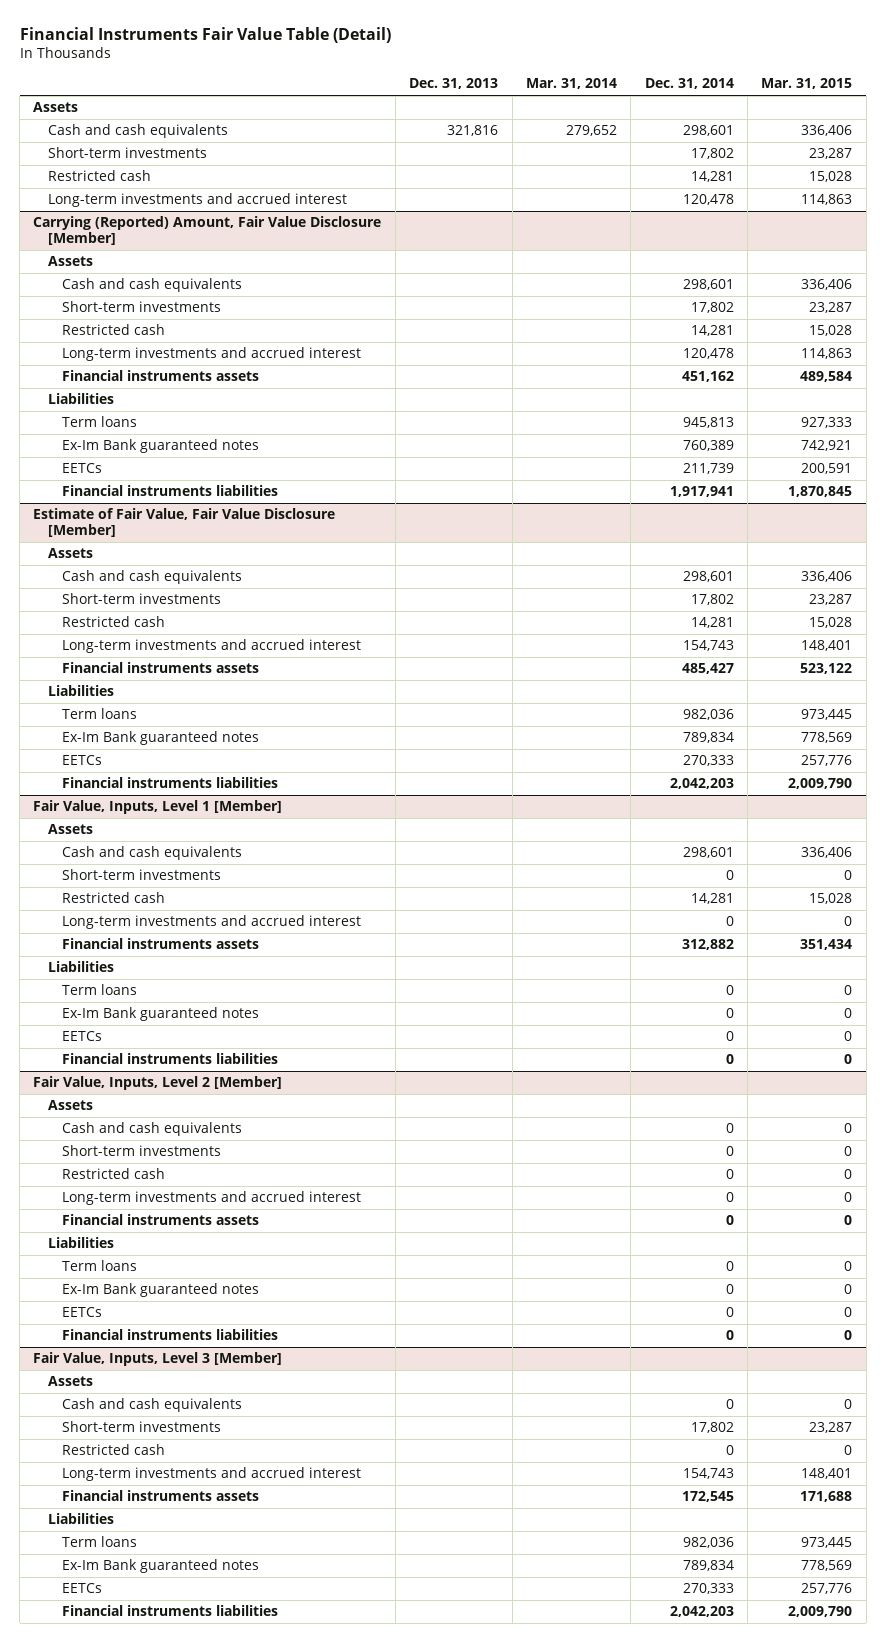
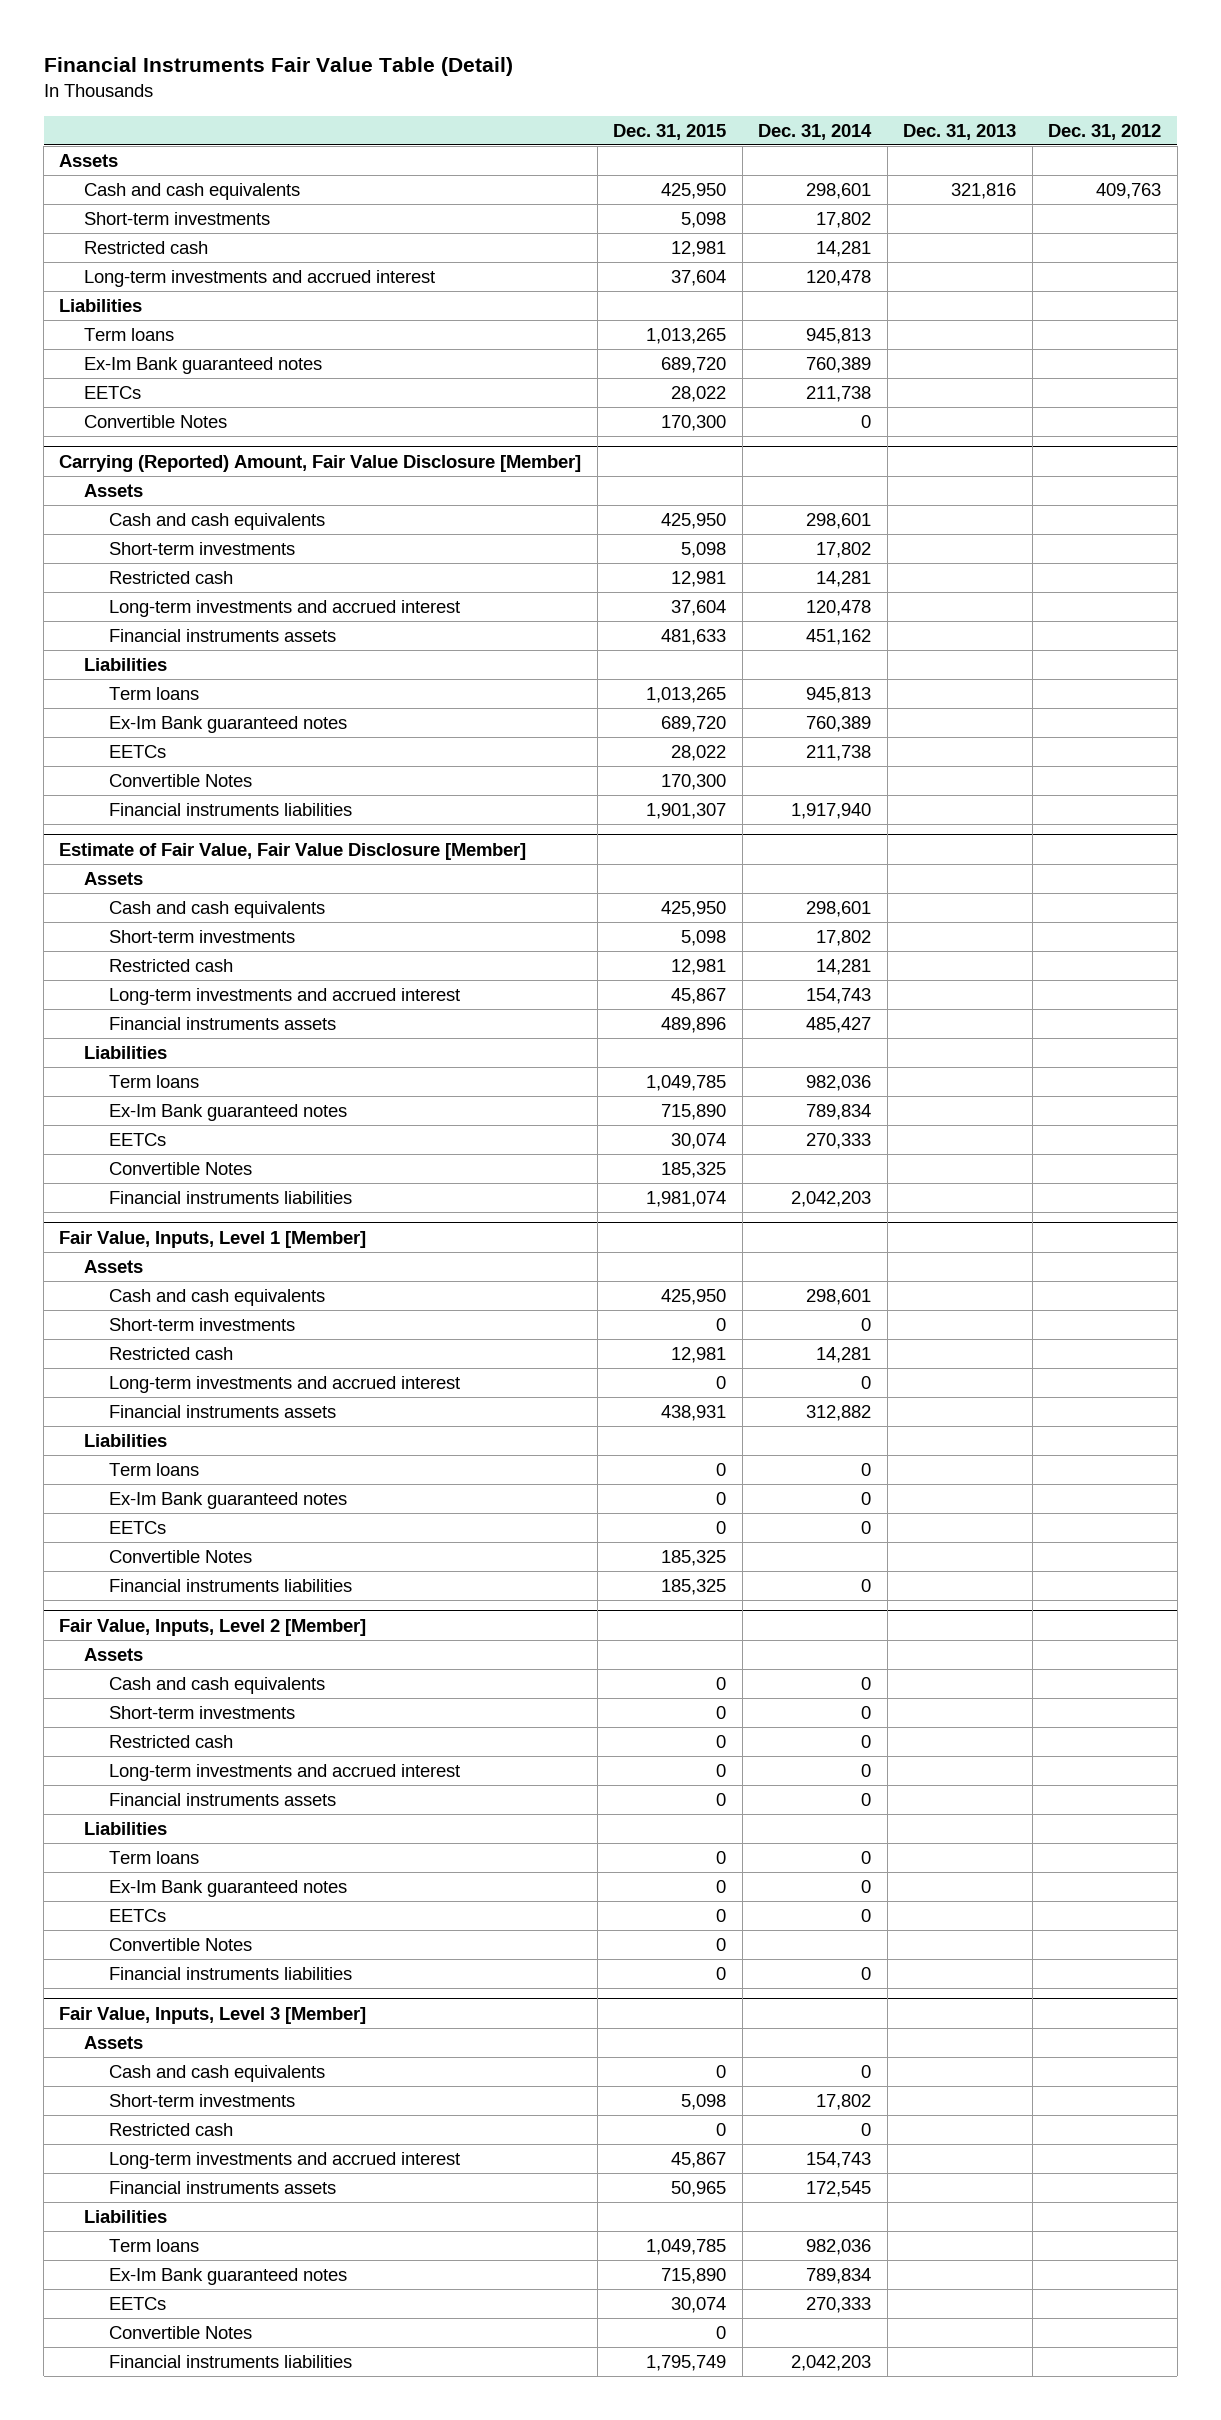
- | Dec. 31, 2013 | Mar. 31, 2014 | Dec. 31, 2014 | Mar. 31, 2015
+ | Dec. 31, 2015 | Dec. 31, 2014 | Dec. 31, 2013 | Dec. 31, 2012
+ Liabilities
+ Term loans | 1,013,265 | 945,813 | |
+ Ex-Im Bank guaranteed notes | 689,720 | 760,389 | |
+ EETCs | 28,022 | 211,738 | |
+ Convertible Notes | 170,300 | 0 | |
@ Carrying (Reported) Amount, Fair Value Disclosure [Member]
- EETCs | | | 211,739 | 200,591
- Financial instruments liabilities | | | 1,917,941 | 1,870,845
+ EETCs | 28,022 | 211,738 | |
+ Convertible Notes | 170,300 | | |
+ Financial instruments liabilities | 1,901,307 | 1,917,940 | |
@ Estimate of Fair Value, Fair Value Disclosure [Member]
+ Convertible Notes | 185,325 | | |
@ Fair Value, Inputs, Level 1 [Member]
+ Convertible Notes | 185,325 | | |
@ Fair Value, Inputs, Level 2 [Member]
+ Convertible Notes | 0 | | |
@ Fair Value, Inputs, Level 3 [Member]
+ Convertible Notes | 0 | | |

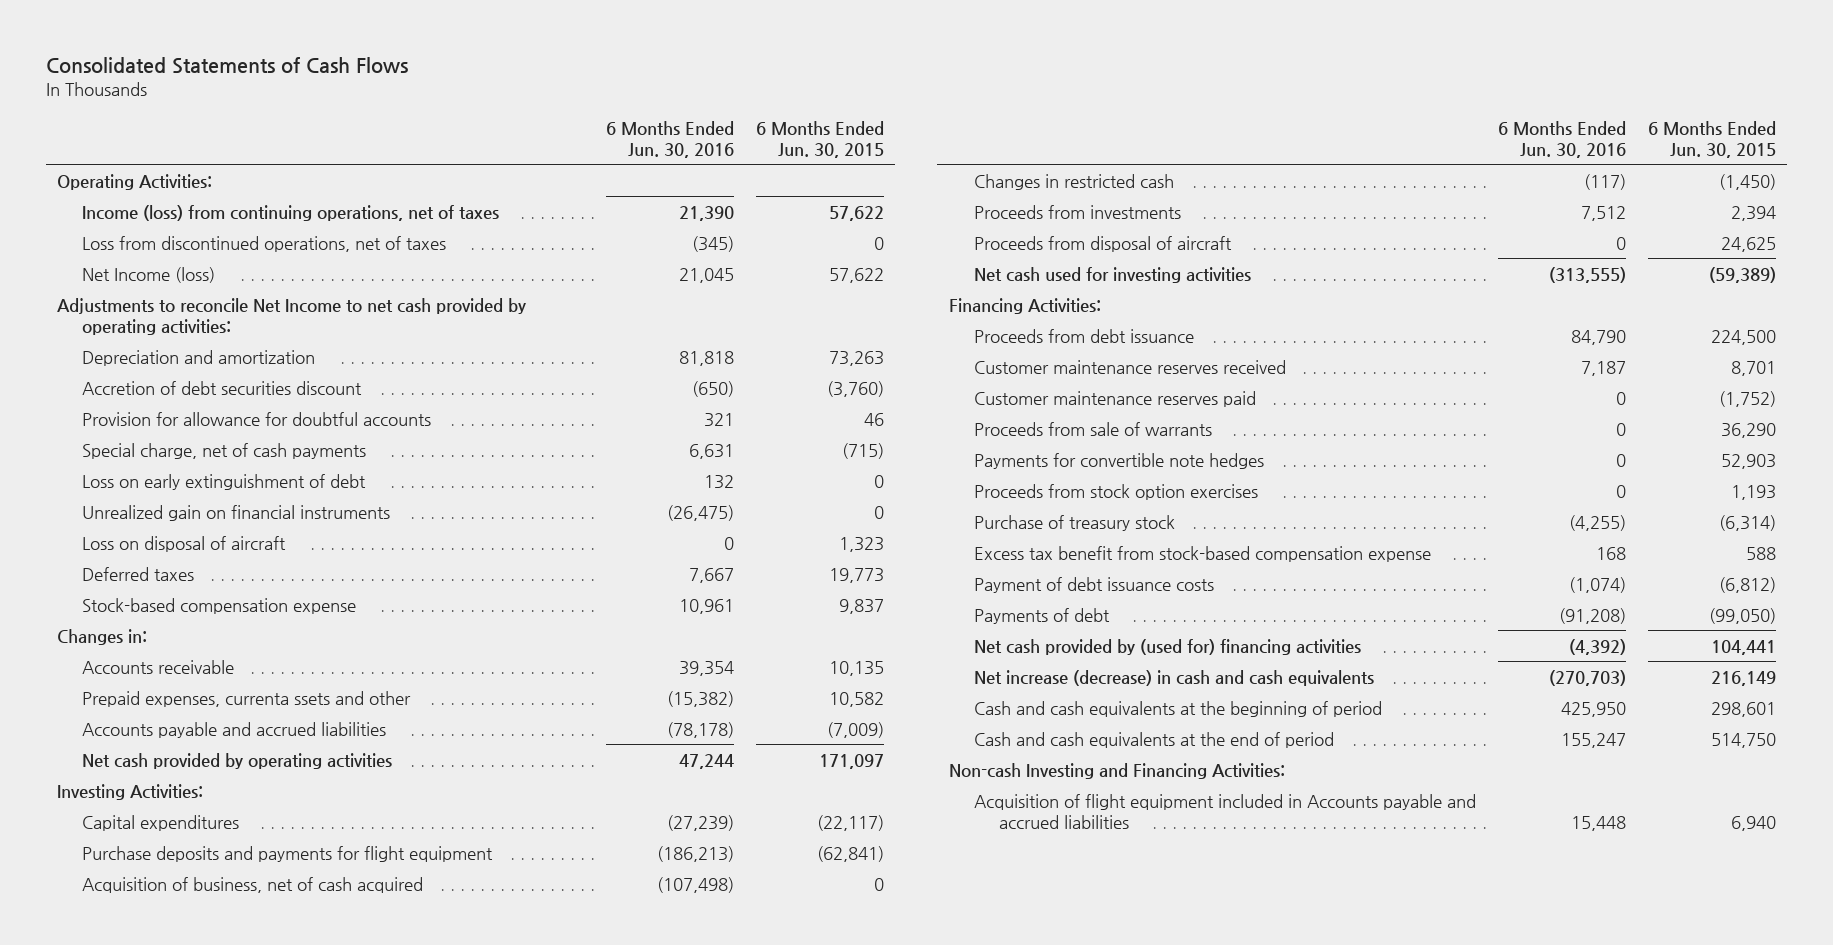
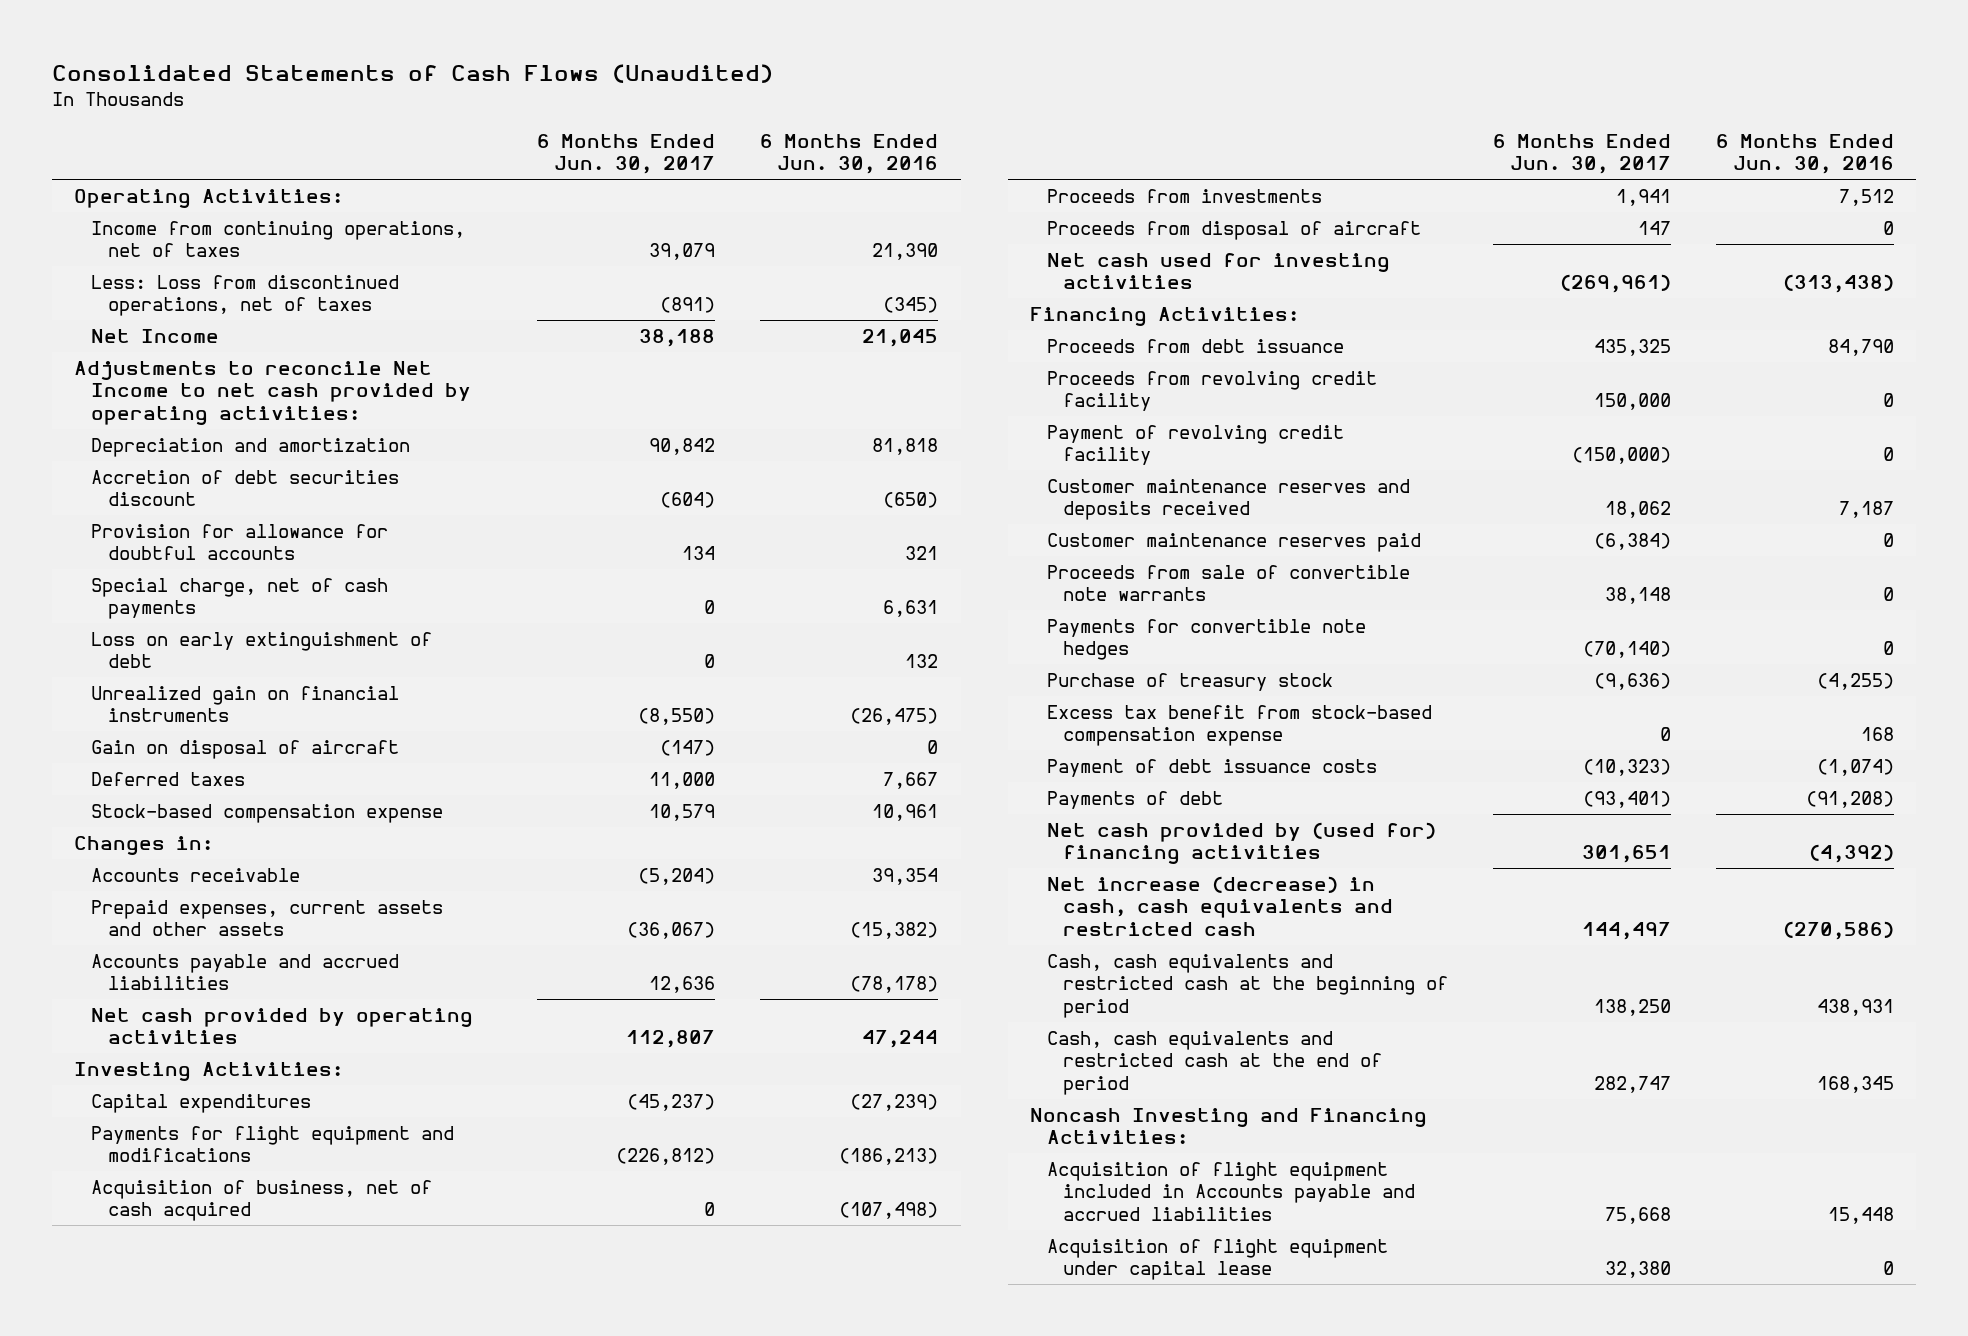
- Consolidated Statements of Cash Flows
+ Consolidated Statements of Cash Flows (Unaudited)
- | 6 Months Ended Jun. 30, 2016 | 6 Months Ended Jun. 30, 2015
+ | 6 Months Ended Jun. 30, 2017 | 6 Months Ended Jun. 30, 2016
- Income (loss) from continuing operations, net of taxes | 21,390 | 57,622
- Loss from discontinued operations, net of taxes | (345) | 0
- Net Income (loss) | 21,045 | 57,622
+ Income from continuing operations, net of taxes | 39,079 | 21,390
+ Less: Loss from discontinued operations, net of taxes | (891) | (345)
+ Net Income | 38,188 | 21,045
- Loss on disposal of aircraft | 0 | 1,323
+ Gain on disposal of aircraft | (147) | 0
- Prepaid expenses, currenta ssets and other | (15,382) | 10,582
+ Prepaid expenses, current assets and other assets | (36,067) | (15,382)
- Purchase deposits and payments for flight equipment | (186,213) | (62,841)
+ Payments for flight equipment and modifications | (226,812) | (186,213)
- Changes in restricted cash | (117) | (1,450)
- Net cash used for investing activities | (313,555) | (59,389)
+ Net cash used for investing activities | (269,961) | (313,438)
- Customer maintenance reserves received | 7,187 | 8,701
+ Proceeds from revolving credit facility | 150,000 | 0
+ Payment of revolving credit facility | (150,000) | 0
+ Customer maintenance reserves and deposits received | 18,062 | 7,187
- Proceeds from sale of warrants | 0 | 36,290
+ Proceeds from sale of convertible note warrants | 38,148 | 0
- Proceeds from stock option exercises | 0 | 1,193
- Net increase (decrease) in cash and cash equivalents | (270,703) | 216,149
- Cash and cash equivalents at the beginning of period | 425,950 | 298,601
- Cash and cash equivalents at the end of period | 155,247 | 514,750
- Non-cash Investing and Financing Activities:
+ Net increase (decrease) in cash, cash equivalents and restricted cash | 144,497 | (270,586)
+ Cash, cash equivalents and restricted cash at the beginning of period | 138,250 | 438,931
+ Cash, cash equivalents and restricted cash at the end of period | 282,747 | 168,345
+ Noncash Investing and Financing Activities:
+ Acquisition of flight equipment under capital lease | 32,380 | 0

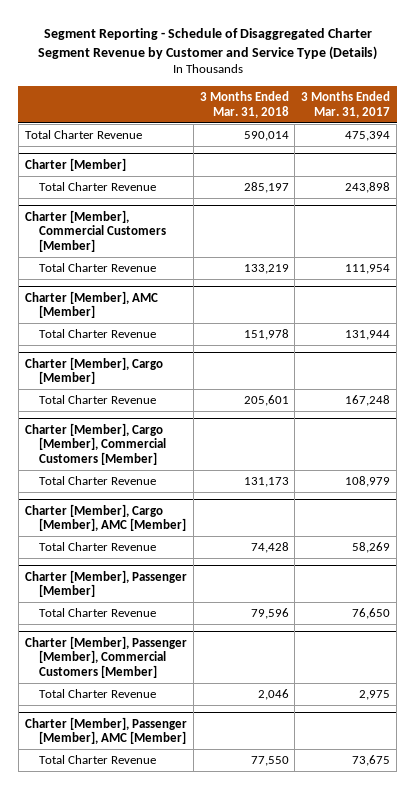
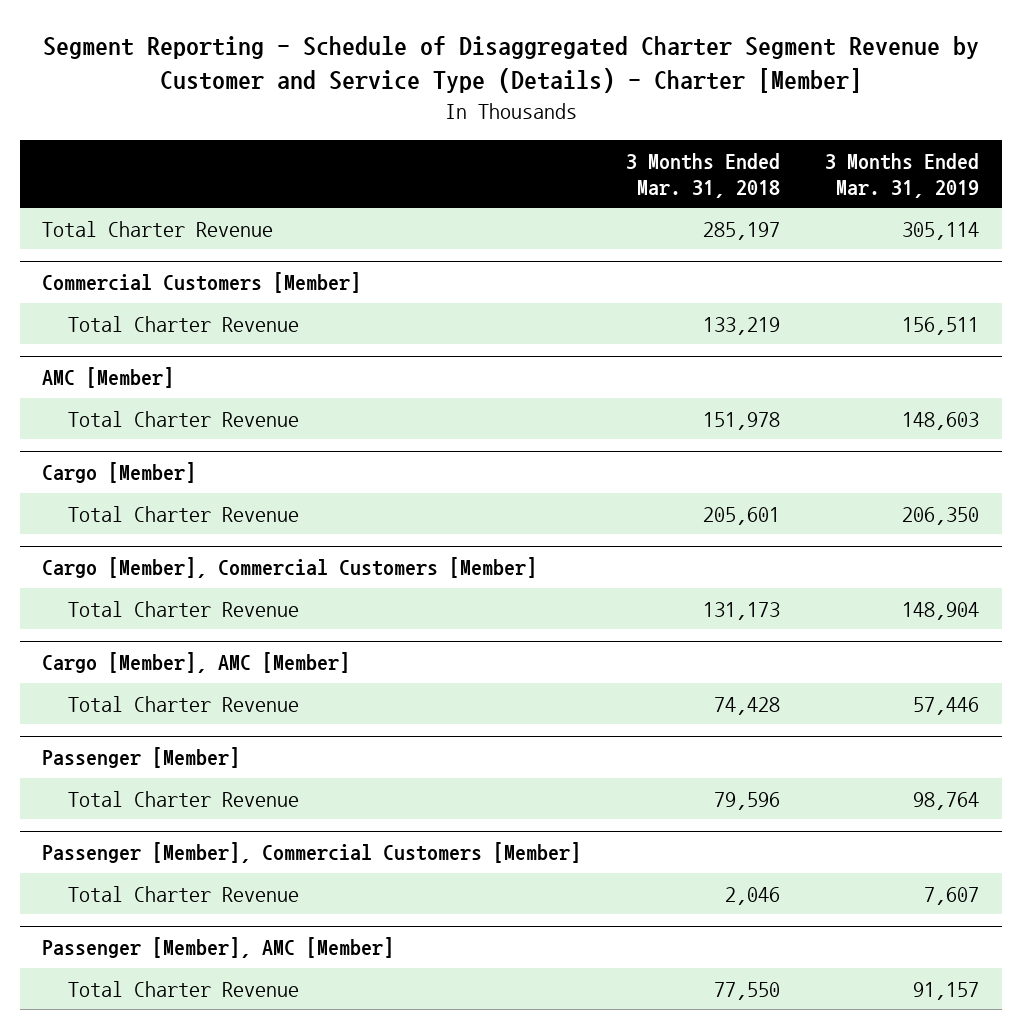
- Segment Reporting - Schedule of Disaggregated Charter Segment Revenue by Customer and Service Type (Details)
+ Segment Reporting - Schedule of Disaggregated Charter Segment Revenue by Customer and Service Type (Details) - Charter [Member]
- | 3 Months Ended Mar. 31, 2018 | 3 Months Ended Mar. 31, 2017
+ | 3 Months Ended Mar. 31, 2018 | 3 Months Ended Mar. 31, 2019
- Total Charter Revenue | 590,014 | 475,394
- Charter [Member]
- Charter [Member], Commercial Customers [Member]
+ Commercial Customers [Member]
- Charter [Member], AMC [Member]
+ AMC [Member]
- Charter [Member], Cargo [Member]
+ Cargo [Member]
- Charter [Member], Cargo [Member], Commercial Customers [Member]
+ Cargo [Member], Commercial Customers [Member]
- Charter [Member], Cargo [Member], AMC [Member]
+ Cargo [Member], AMC [Member]
- Charter [Member], Passenger [Member]
+ Passenger [Member]
- Charter [Member], Passenger [Member], Commercial Customers [Member]
+ Passenger [Member], Commercial Customers [Member]
- Charter [Member], Passenger [Member], AMC [Member]
+ Passenger [Member], AMC [Member]

